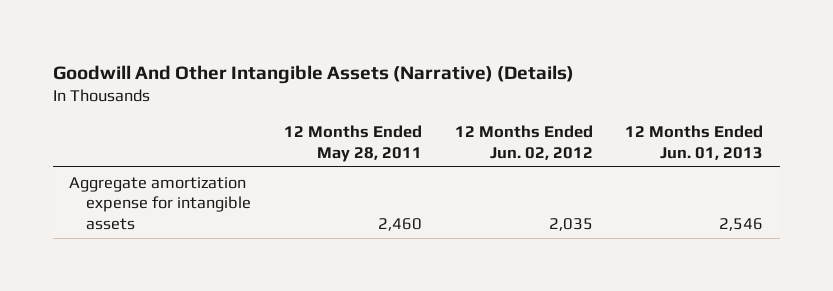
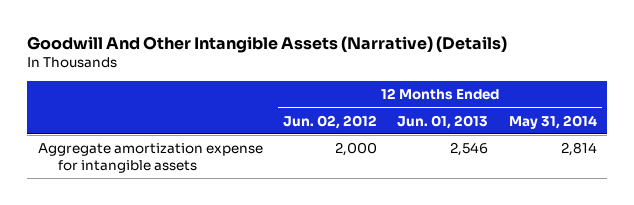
- | 12 Months Ended May 28, 2011 | 12 Months Ended Jun. 02, 2012 | 12 Months Ended Jun. 01, 2013
+ | 12 Months Ended Jun. 02, 2012 | 12 Months Ended Jun. 01, 2013 | 12 Months Ended May 31, 2014
- Aggregate amortization expense for intangible assets | 2,460 | 2,035 | 2,546
+ Aggregate amortization expense for intangible assets | 2,000 | 2,546 | 2,814

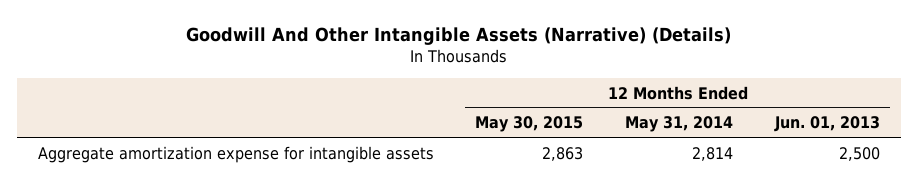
- | 12 Months Ended Jun. 02, 2012 | 12 Months Ended Jun. 01, 2013 | 12 Months Ended May 31, 2014
+ | 12 Months Ended May 30, 2015 | 12 Months Ended May 31, 2014 | 12 Months Ended Jun. 01, 2013
- Aggregate amortization expense for intangible assets | 2,000 | 2,546 | 2,814
+ Aggregate amortization expense for intangible assets | 2,863 | 2,814 | 2,500

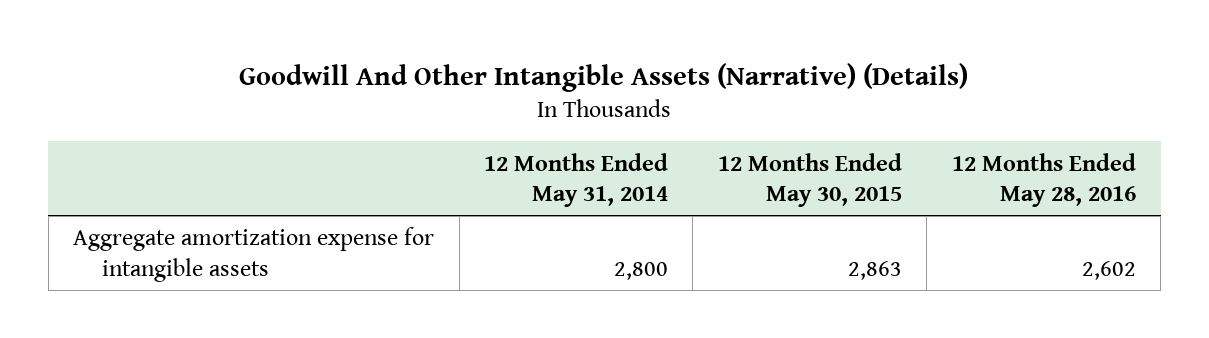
- | 12 Months Ended May 30, 2015 | 12 Months Ended May 31, 2014 | 12 Months Ended Jun. 01, 2013
+ | 12 Months Ended May 31, 2014 | 12 Months Ended May 30, 2015 | 12 Months Ended May 28, 2016
- Aggregate amortization expense for intangible assets | 2,863 | 2,814 | 2,500
+ Aggregate amortization expense for intangible assets | 2,800 | 2,863 | 2,602

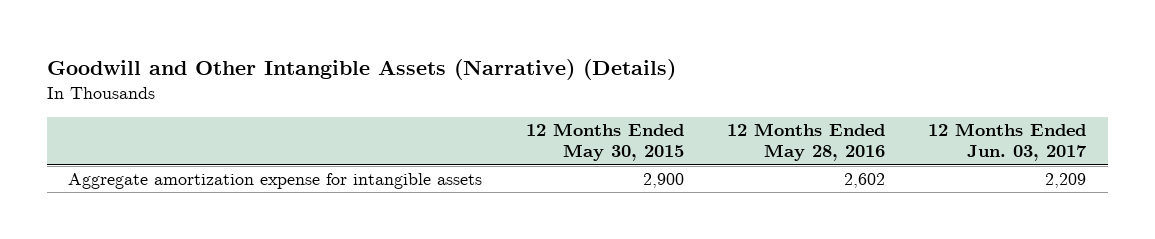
- Goodwill And Other Intangible Assets (Narrative) (Details)
+ Goodwill and Other Intangible Assets (Narrative) (Details)
- | 12 Months Ended May 31, 2014 | 12 Months Ended May 30, 2015 | 12 Months Ended May 28, 2016
+ | 12 Months Ended May 30, 2015 | 12 Months Ended May 28, 2016 | 12 Months Ended Jun. 03, 2017
- Aggregate amortization expense for intangible assets | 2,800 | 2,863 | 2,602
+ Aggregate amortization expense for intangible assets | 2,900 | 2,602 | 2,209

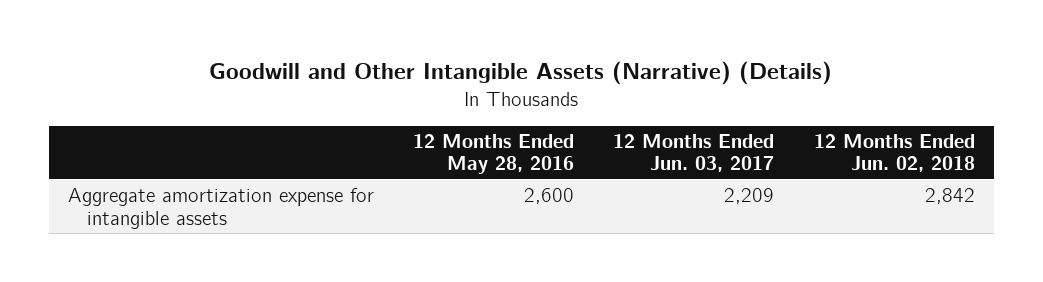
- | 12 Months Ended May 30, 2015 | 12 Months Ended May 28, 2016 | 12 Months Ended Jun. 03, 2017
+ | 12 Months Ended May 28, 2016 | 12 Months Ended Jun. 03, 2017 | 12 Months Ended Jun. 02, 2018
- Aggregate amortization expense for intangible assets | 2,900 | 2,602 | 2,209
+ Aggregate amortization expense for intangible assets | 2,600 | 2,209 | 2,842

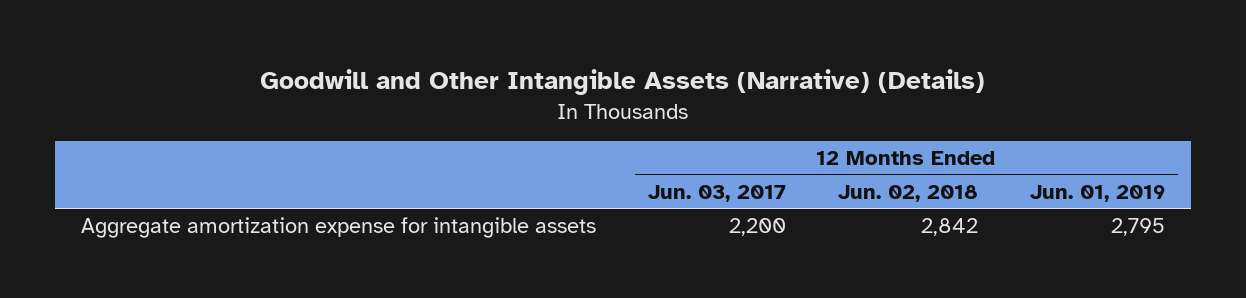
- | 12 Months Ended May 28, 2016 | 12 Months Ended Jun. 03, 2017 | 12 Months Ended Jun. 02, 2018
+ | 12 Months Ended Jun. 03, 2017 | 12 Months Ended Jun. 02, 2018 | 12 Months Ended Jun. 01, 2019
- Aggregate amortization expense for intangible assets | 2,600 | 2,209 | 2,842
+ Aggregate amortization expense for intangible assets | 2,200 | 2,842 | 2,795

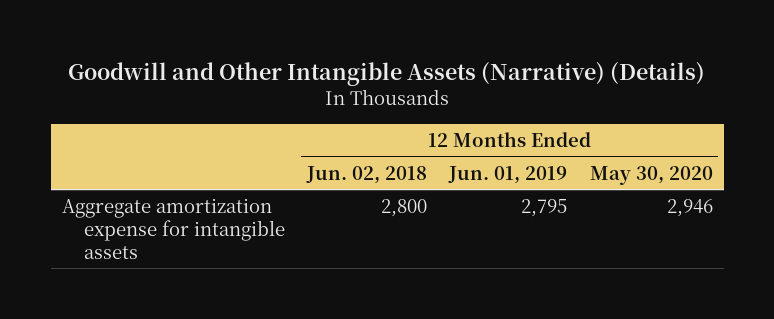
- | 12 Months Ended Jun. 03, 2017 | 12 Months Ended Jun. 02, 2018 | 12 Months Ended Jun. 01, 2019
+ | 12 Months Ended Jun. 02, 2018 | 12 Months Ended Jun. 01, 2019 | 12 Months Ended May 30, 2020
- Aggregate amortization expense for intangible assets | 2,200 | 2,842 | 2,795
+ Aggregate amortization expense for intangible assets | 2,800 | 2,795 | 2,946

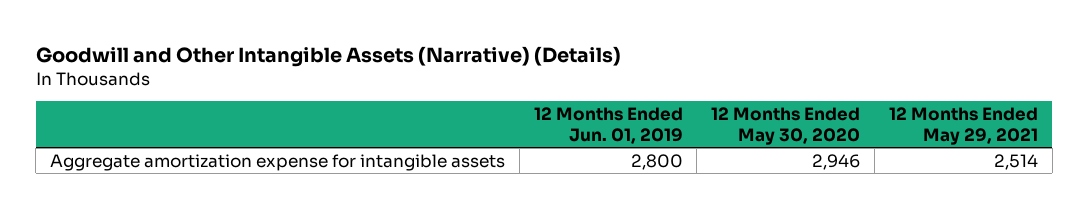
- | 12 Months Ended Jun. 02, 2018 | 12 Months Ended Jun. 01, 2019 | 12 Months Ended May 30, 2020
+ | 12 Months Ended Jun. 01, 2019 | 12 Months Ended May 30, 2020 | 12 Months Ended May 29, 2021
- Aggregate amortization expense for intangible assets | 2,800 | 2,795 | 2,946
+ Aggregate amortization expense for intangible assets | 2,800 | 2,946 | 2,514

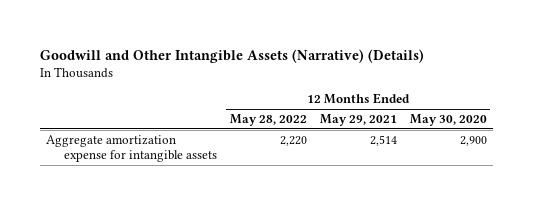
- | 12 Months Ended Jun. 01, 2019 | 12 Months Ended May 30, 2020 | 12 Months Ended May 29, 2021
+ | 12 Months Ended May 28, 2022 | 12 Months Ended May 29, 2021 | 12 Months Ended May 30, 2020
- Aggregate amortization expense for intangible assets | 2,800 | 2,946 | 2,514
+ Aggregate amortization expense for intangible assets | 2,220 | 2,514 | 2,900

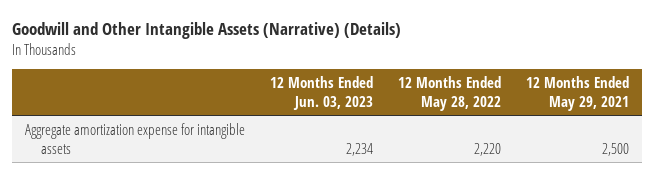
- | 12 Months Ended May 28, 2022 | 12 Months Ended May 29, 2021 | 12 Months Ended May 30, 2020
+ | 12 Months Ended Jun. 03, 2023 | 12 Months Ended May 28, 2022 | 12 Months Ended May 29, 2021
- Aggregate amortization expense for intangible assets | 2,220 | 2,514 | 2,900
+ Aggregate amortization expense for intangible assets | 2,234 | 2,220 | 2,500

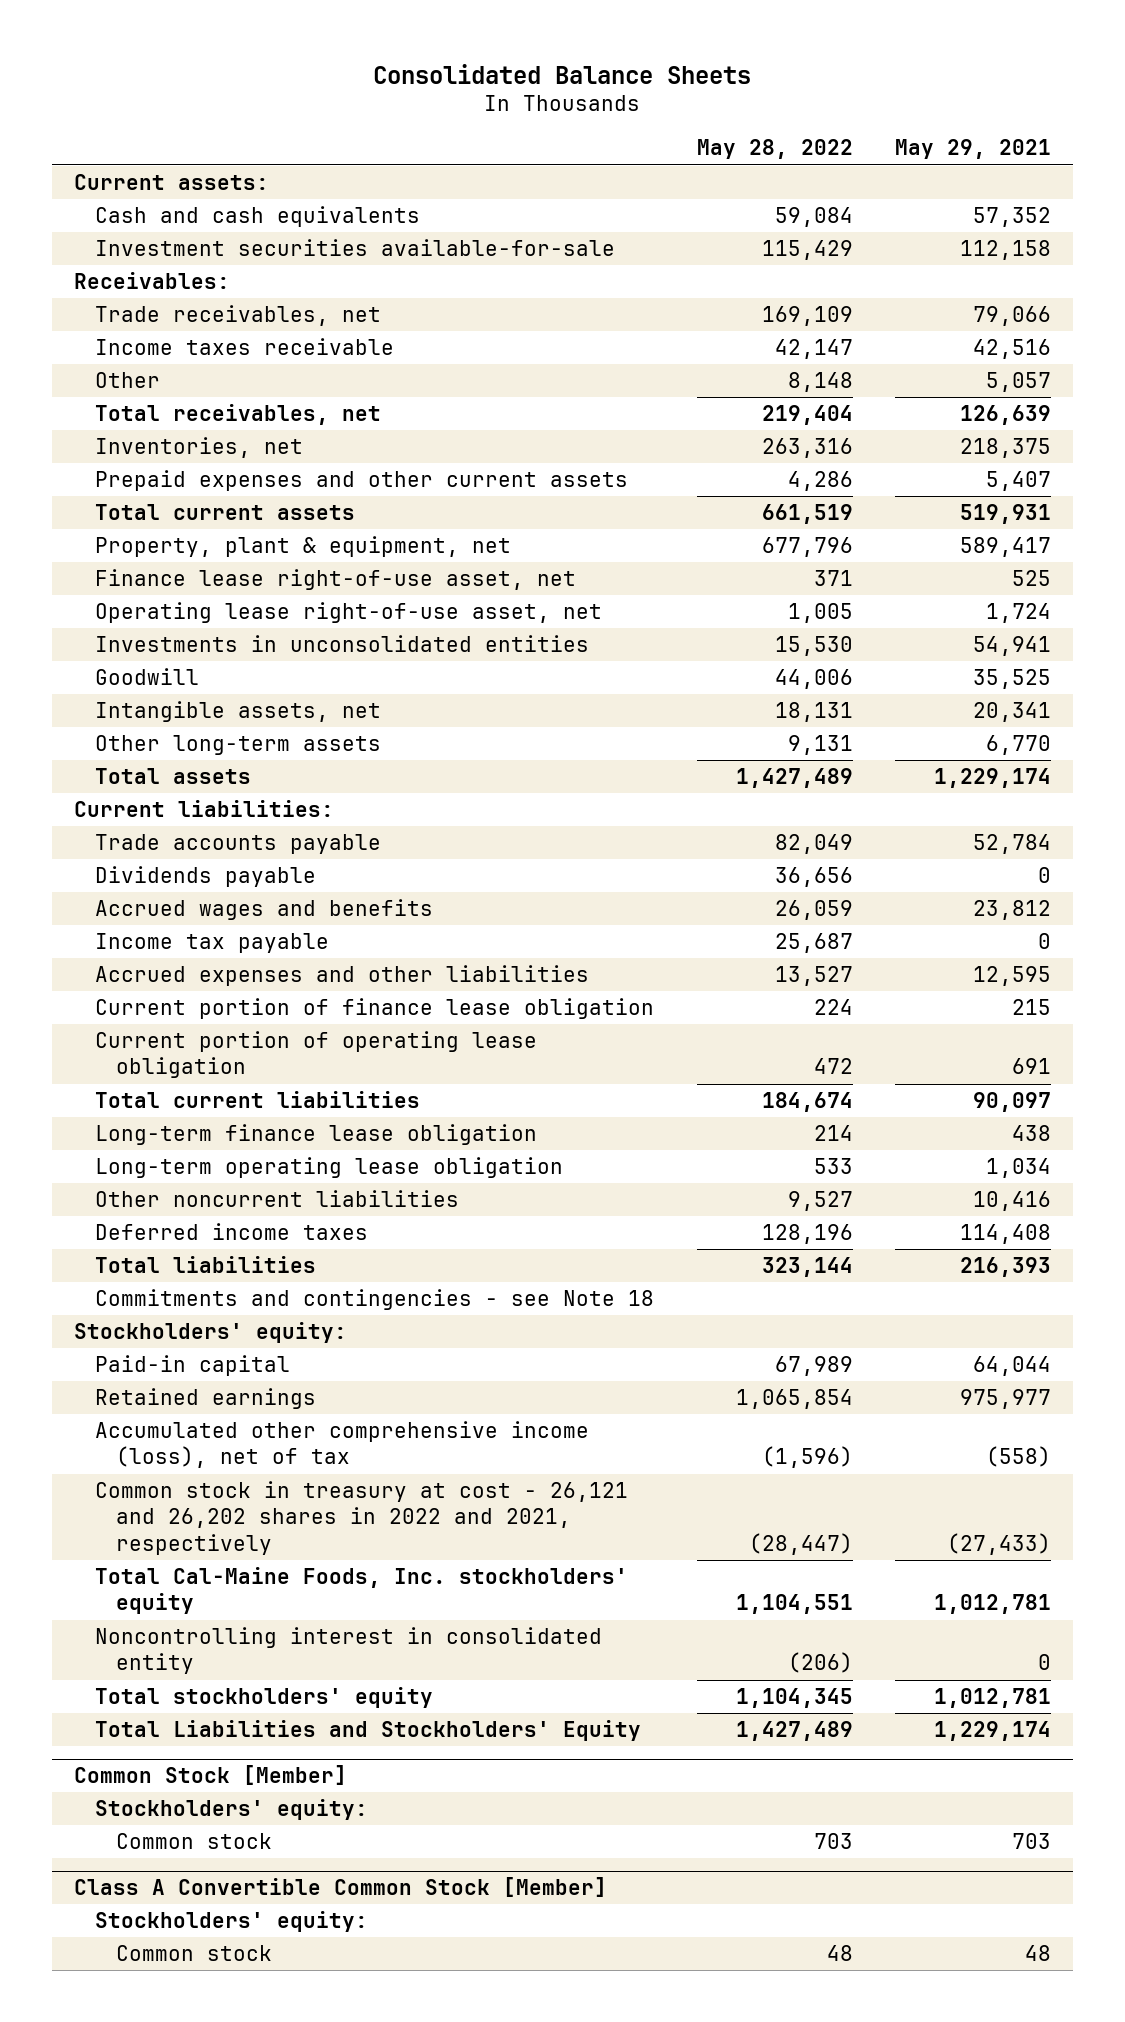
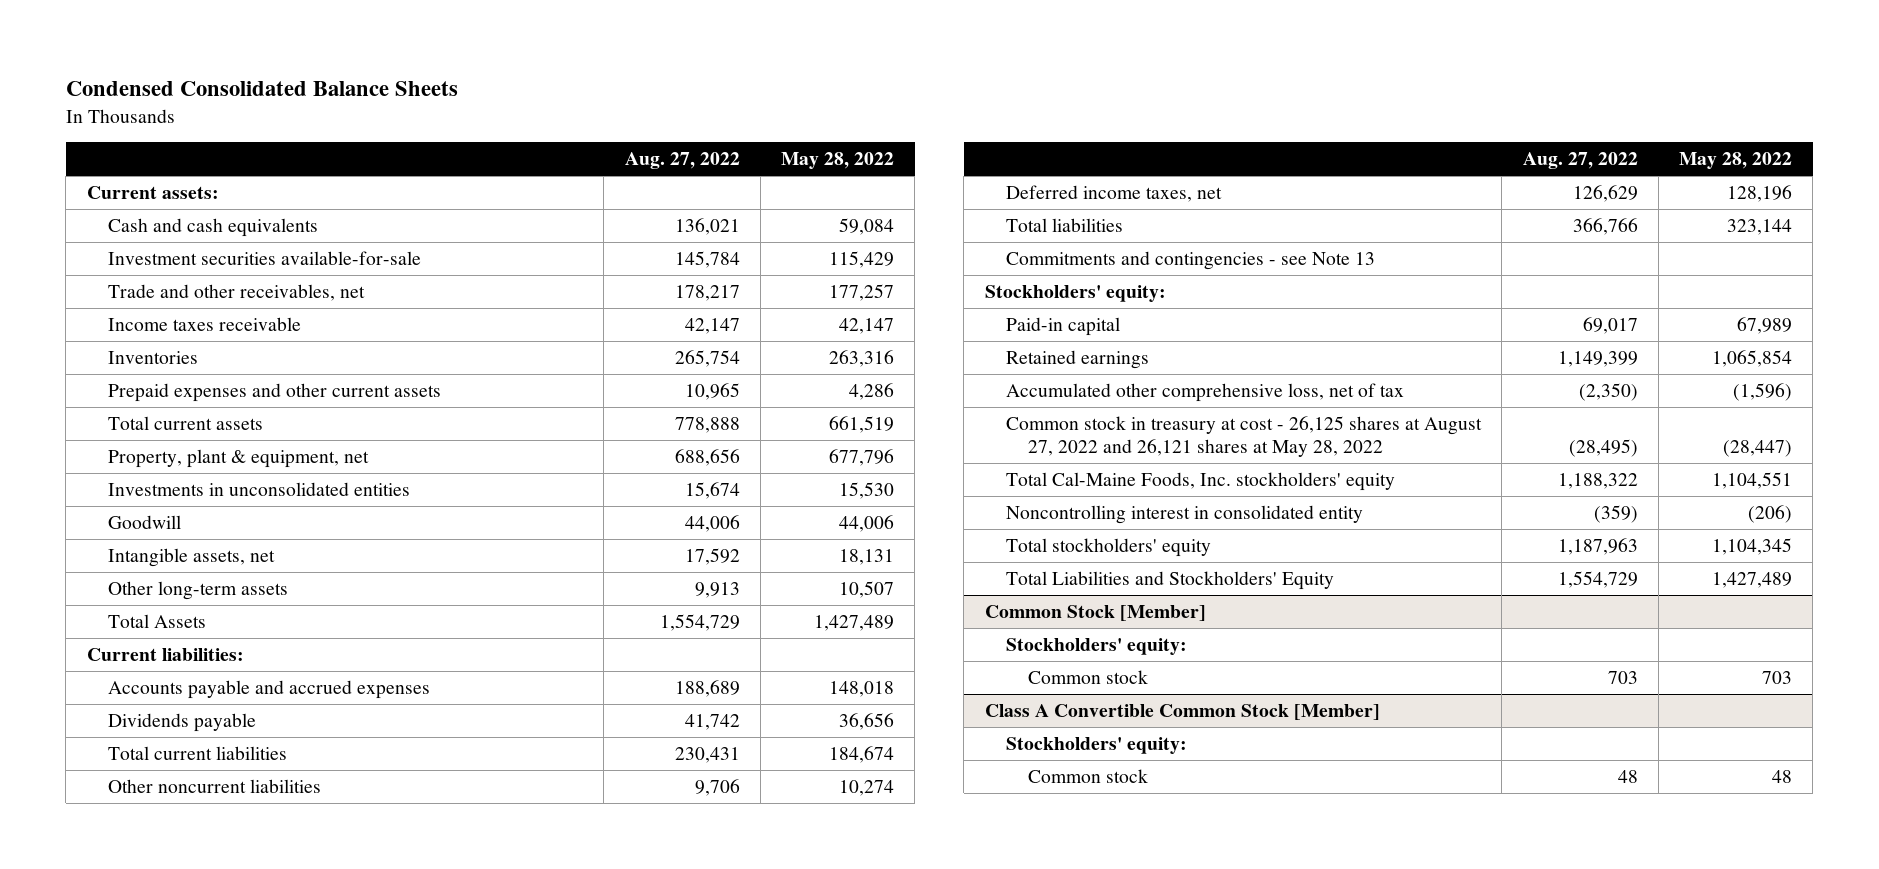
- Consolidated Balance Sheets
+ Condensed Consolidated Balance Sheets
- | May 28, 2022 | May 29, 2021
+ | Aug. 27, 2022 | May 28, 2022
- Receivables:
- Trade receivables, net | 169,109 | 79,066
+ Trade and other receivables, net | 178,217 | 177,257
- Other | 8,148 | 5,057
- Total receivables, net | 219,404 | 126,639
- Inventories, net | 263,316 | 218,375
+ Inventories | 265,754 | 263,316
- Finance lease right-of-use asset, net | 371 | 525
- Operating lease right-of-use asset, net | 1,005 | 1,724
- Other long-term assets | 9,131 | 6,770
- Total assets | 1,427,489 | 1,229,174
+ Other long-term assets | 9,913 | 10,507
+ Total Assets | 1,554,729 | 1,427,489
- Trade accounts payable | 82,049 | 52,784
+ Accounts payable and accrued expenses | 188,689 | 148,018
- Accrued wages and benefits | 26,059 | 23,812
- Income tax payable | 25,687 | 0
- Accrued expenses and other liabilities | 13,527 | 12,595
- Current portion of finance lease obligation | 224 | 215
- Current portion of operating lease obligation | 472 | 691
- Long-term finance lease obligation | 214 | 438
- Long-term operating lease obligation | 533 | 1,034
- Other noncurrent liabilities | 9,527 | 10,416
- Deferred income taxes | 128,196 | 114,408
+ Other noncurrent liabilities | 9,706 | 10,274
+ Deferred income taxes, net | 126,629 | 128,196
- Commitments and contingencies - see Note 18
+ Commitments and contingencies - see Note 13
- Accumulated other comprehensive income (loss), net of tax | (1,596) | (558)
- Common stock in treasury at cost - 26,121 and 26,202 shares in 2022 and 2021, respectively | (28,447) | (27,433)
+ Accumulated other comprehensive loss, net of tax | (2,350) | (1,596)
+ Common stock in treasury at cost - 26,125 shares at August 27, 2022 and 26,121 shares at May 28, 2022 | (28,495) | (28,447)

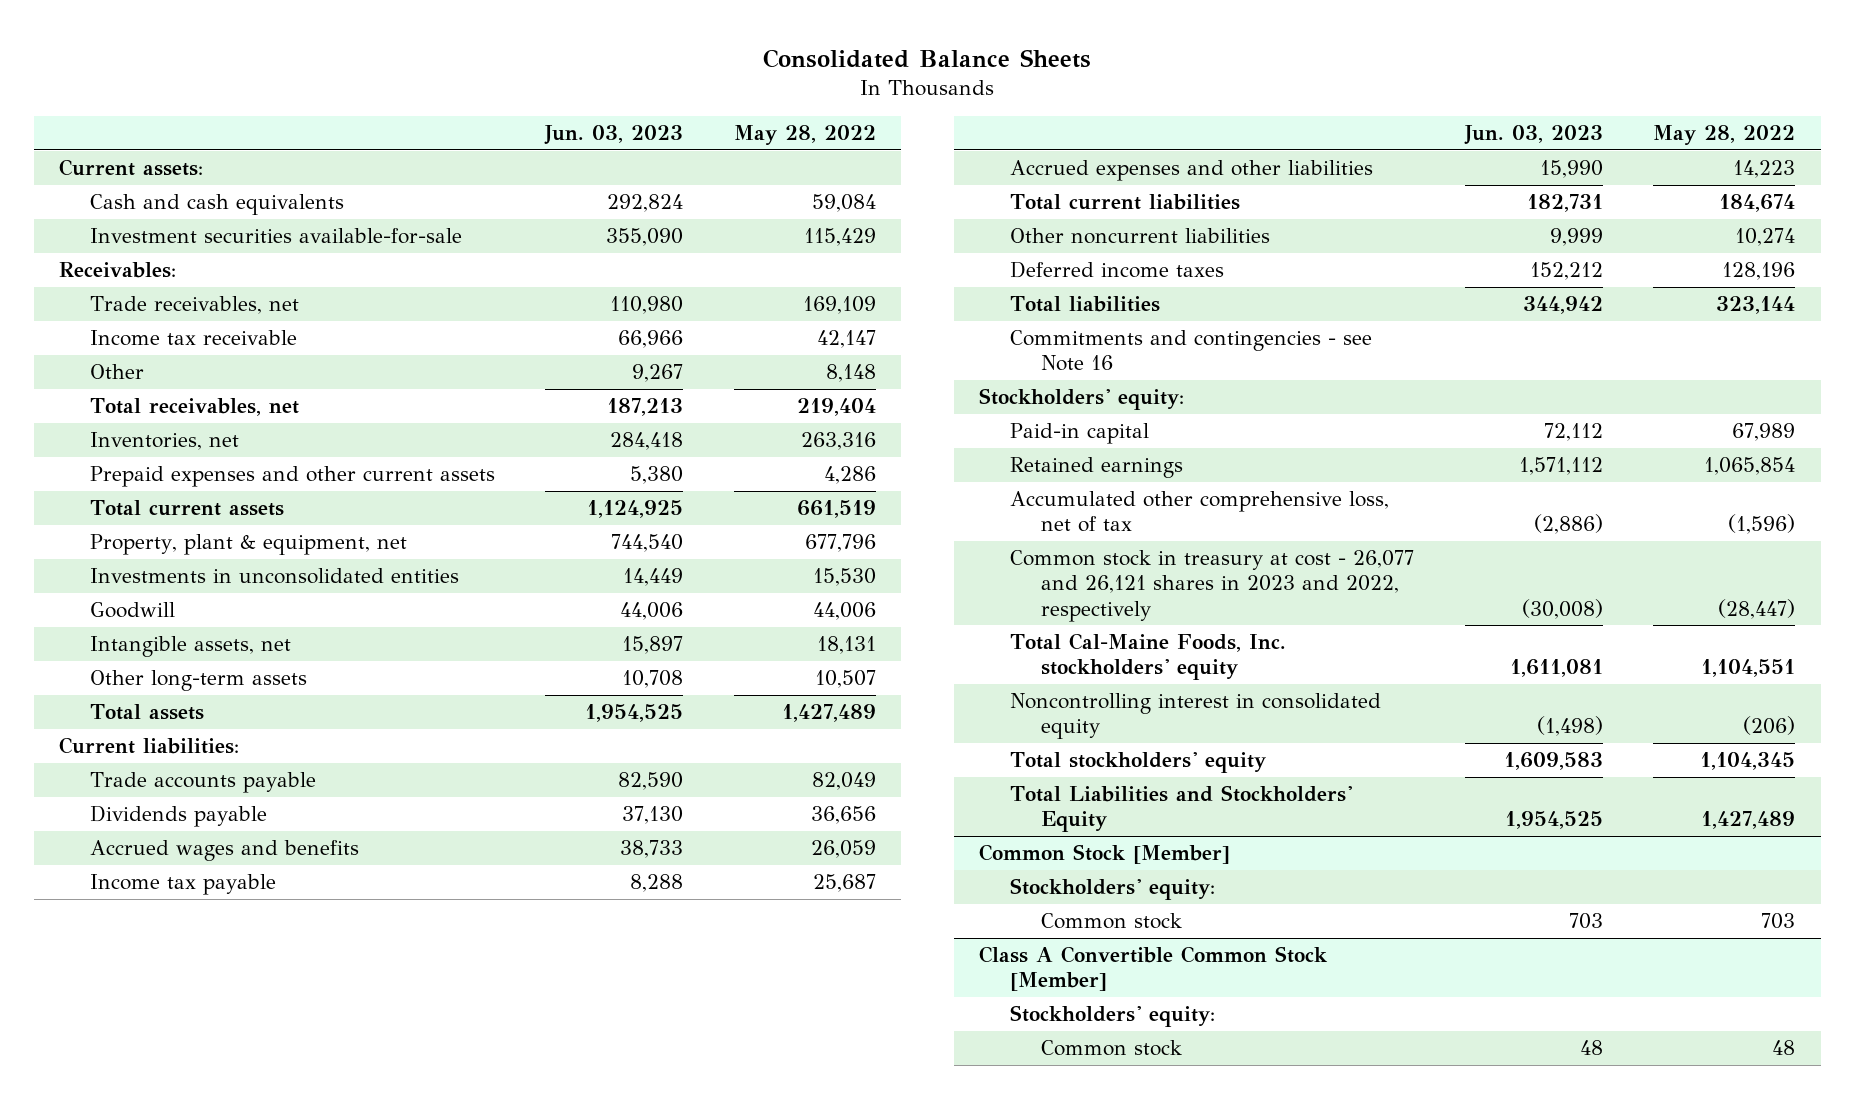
- Condensed Consolidated Balance Sheets
+ Consolidated Balance Sheets
- | Aug. 27, 2022 | May 28, 2022
+ | Jun. 03, 2023 | May 28, 2022
- Trade and other receivables, net | 178,217 | 177,257
- Income taxes receivable | 42,147 | 42,147
- Inventories | 265,754 | 263,316
+ Receivables:
+ Trade receivables, net | 110,980 | 169,109
+ Income tax receivable | 66,966 | 42,147
+ Other | 9,267 | 8,148
+ Total receivables, net | 187,213 | 219,404
+ Inventories, net | 284,418 | 263,316
- Total Assets | 1,554,729 | 1,427,489
+ Total assets | 1,954,525 | 1,427,489
- Accounts payable and accrued expenses | 188,689 | 148,018
+ Trade accounts payable | 82,590 | 82,049
+ Accrued wages and benefits | 38,733 | 26,059
+ Income tax payable | 8,288 | 25,687
+ Accrued expenses and other liabilities | 15,990 | 14,223
- Deferred income taxes, net | 126,629 | 128,196
+ Deferred income taxes | 152,212 | 128,196
- Commitments and contingencies - see Note 13
+ Commitments and contingencies - see Note 16
- Common stock in treasury at cost - 26,125 shares at August 27, 2022 and 26,121 shares at May 28, 2022 | (28,495) | (28,447)
+ Common stock in treasury at cost - 26,077 and 26,121 shares in 2023 and 2022, respectively | (30,008) | (28,447)
- Noncontrolling interest in consolidated entity | (359) | (206)
+ Noncontrolling interest in consolidated equity | (1,498) | (206)

